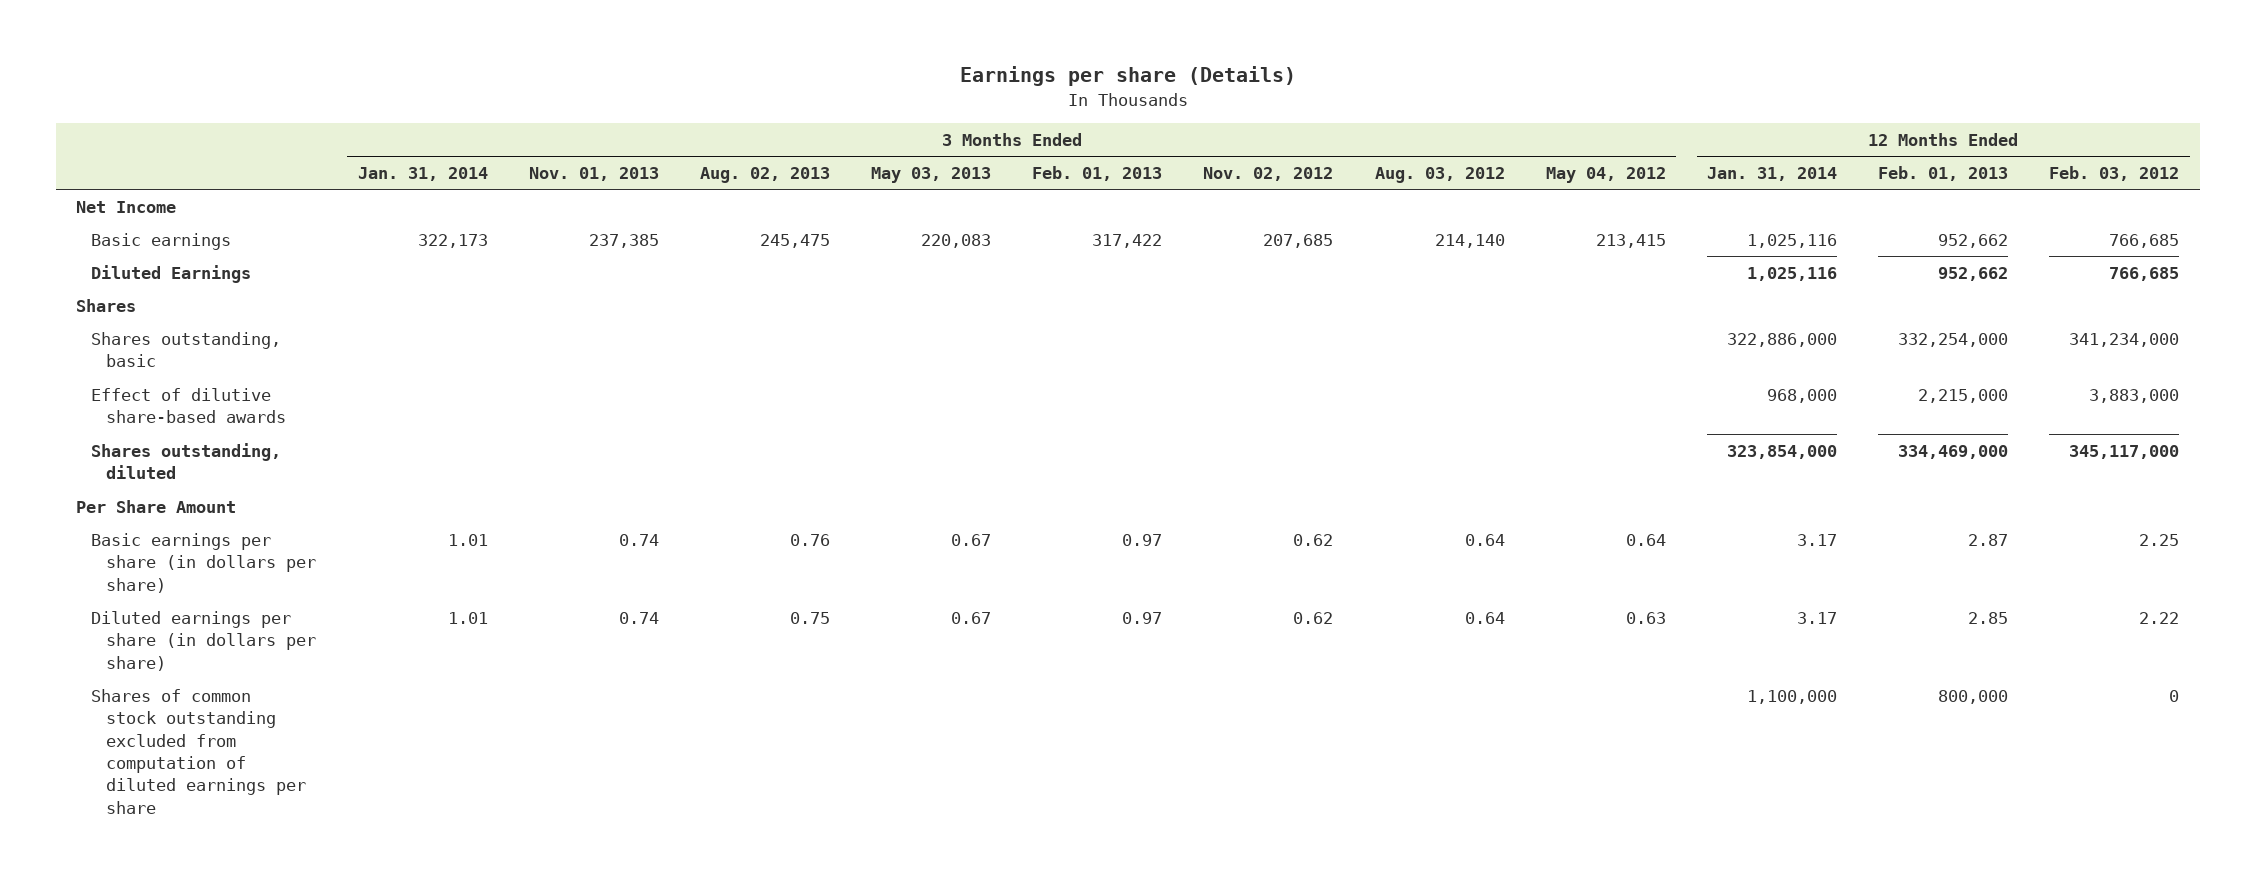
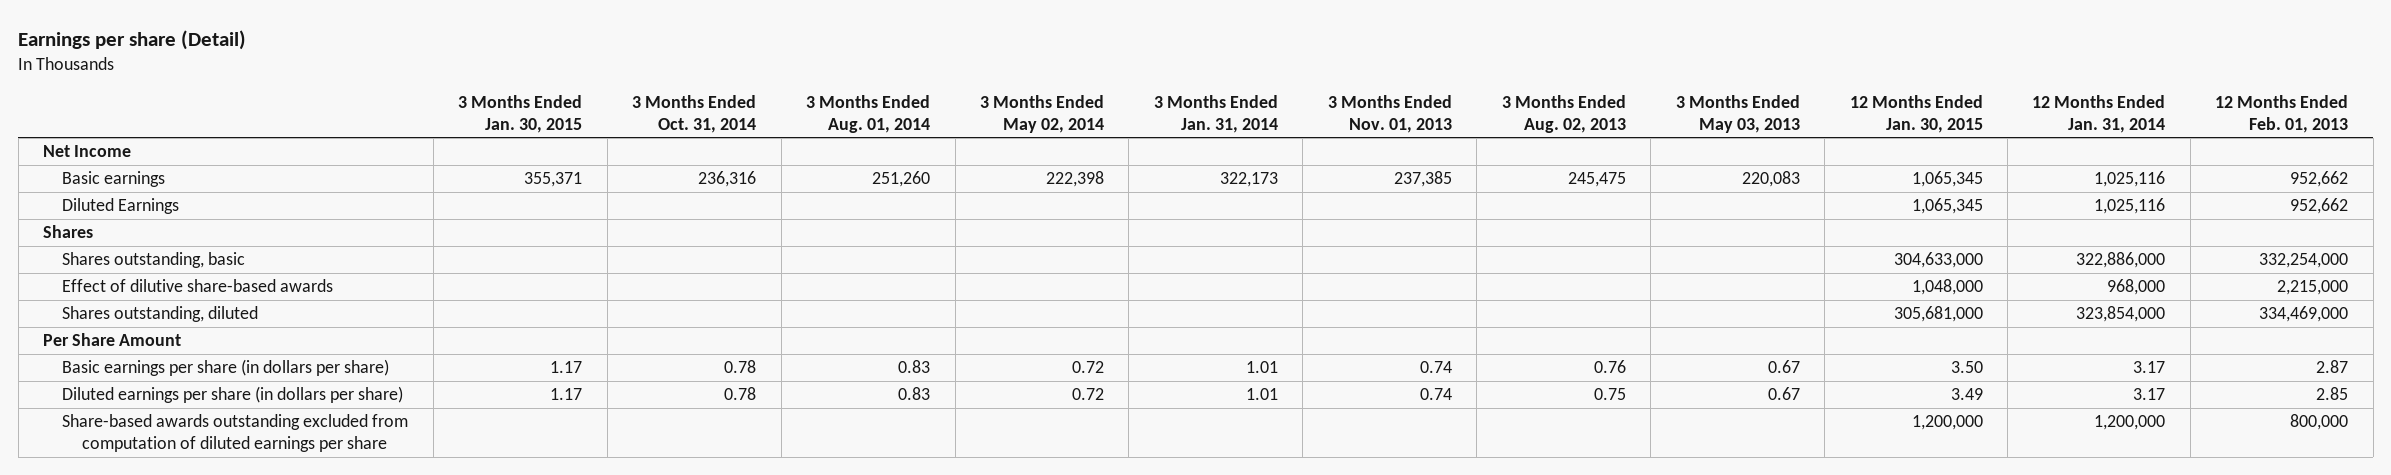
- Earnings per share (Details)
+ Earnings per share (Detail)
- | 3 Months Ended Jan. 31, 2014 | 3 Months Ended Nov. 01, 2013 | 3 Months Ended Aug. 02, 2013 | 3 Months Ended May 03, 2013 | 3 Months Ended Feb. 01, 2013 | 3 Months Ended Nov. 02, 2012 | 3 Months Ended Aug. 03, 2012 | 3 Months Ended May 04, 2012 | 12 Months Ended Jan. 31, 2014 | 12 Months Ended Feb. 01, 2013 | 12 Months Ended Feb. 03, 2012
+ | 3 Months Ended Jan. 30, 2015 | 3 Months Ended Oct. 31, 2014 | 3 Months Ended Aug. 01, 2014 | 3 Months Ended May 02, 2014 | 3 Months Ended Jan. 31, 2014 | 3 Months Ended Nov. 01, 2013 | 3 Months Ended Aug. 02, 2013 | 3 Months Ended May 03, 2013 | 12 Months Ended Jan. 30, 2015 | 12 Months Ended Jan. 31, 2014 | 12 Months Ended Feb. 01, 2013
- Shares of common stock outstanding excluded from computation of diluted earnings per share | | | | | | | | | 1,100,000 | 800,000 | 0
+ Share-based awards outstanding excluded from computation of diluted earnings per share | | | | | | | | | 1,200,000 | 1,200,000 | 800,000

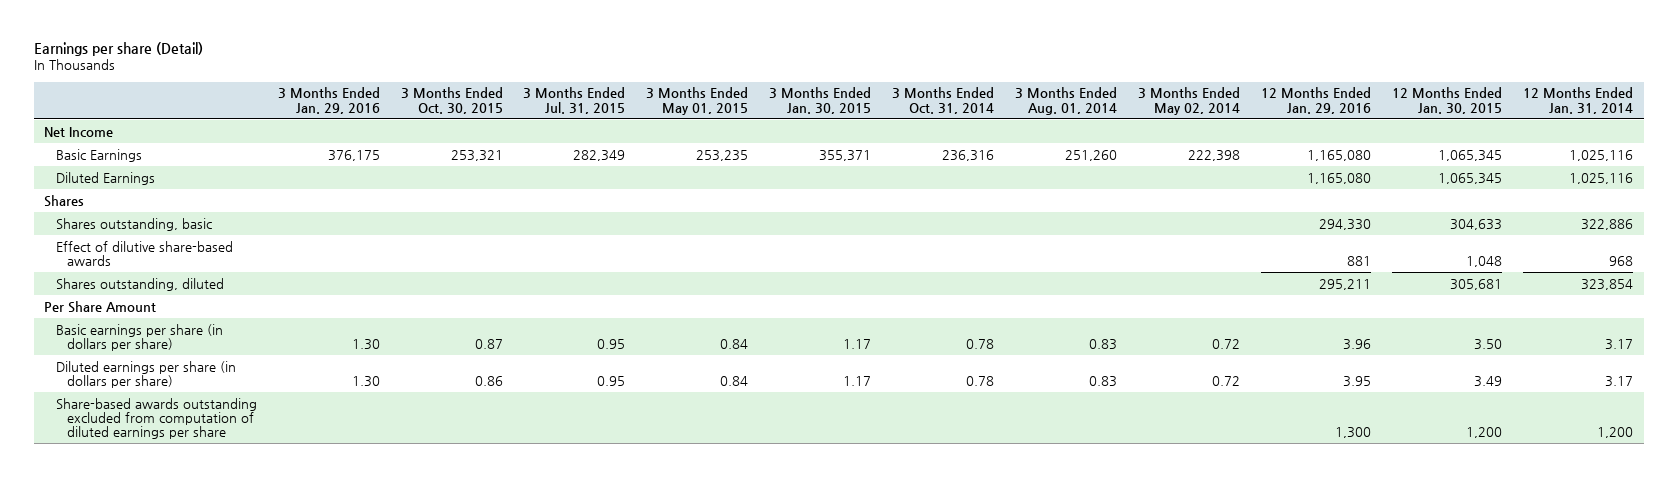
- | 3 Months Ended Jan. 30, 2015 | 3 Months Ended Oct. 31, 2014 | 3 Months Ended Aug. 01, 2014 | 3 Months Ended May 02, 2014 | 3 Months Ended Jan. 31, 2014 | 3 Months Ended Nov. 01, 2013 | 3 Months Ended Aug. 02, 2013 | 3 Months Ended May 03, 2013 | 12 Months Ended Jan. 30, 2015 | 12 Months Ended Jan. 31, 2014 | 12 Months Ended Feb. 01, 2013
+ | 3 Months Ended Jan. 29, 2016 | 3 Months Ended Oct. 30, 2015 | 3 Months Ended Jul. 31, 2015 | 3 Months Ended May 01, 2015 | 3 Months Ended Jan. 30, 2015 | 3 Months Ended Oct. 31, 2014 | 3 Months Ended Aug. 01, 2014 | 3 Months Ended May 02, 2014 | 12 Months Ended Jan. 29, 2016 | 12 Months Ended Jan. 30, 2015 | 12 Months Ended Jan. 31, 2014
- Basic earnings | 355,371 | 236,316 | 251,260 | 222,398 | 322,173 | 237,385 | 245,475 | 220,083 | 1,065,345 | 1,025,116 | 952,662
+ Basic Earnings | 376,175 | 253,321 | 282,349 | 253,235 | 355,371 | 236,316 | 251,260 | 222,398 | 1,165,080 | 1,065,345 | 1,025,116
- Shares outstanding, basic | | | | | | | | | 304,633,000 | 322,886,000 | 332,254,000
- Effect of dilutive share-based awards | | | | | | | | | 1,048,000 | 968,000 | 2,215,000
- Shares outstanding, diluted | | | | | | | | | 305,681,000 | 323,854,000 | 334,469,000
+ Shares outstanding, basic | | | | | | | | | 294,330 | 304,633 | 322,886
+ Effect of dilutive share-based awards | | | | | | | | | 881 | 1,048 | 968
+ Shares outstanding, diluted | | | | | | | | | 295,211 | 305,681 | 323,854
- Share-based awards outstanding excluded from computation of diluted earnings per share | | | | | | | | | 1,200,000 | 1,200,000 | 800,000
+ Share-based awards outstanding excluded from computation of diluted earnings per share | | | | | | | | | 1,300 | 1,200 | 1,200

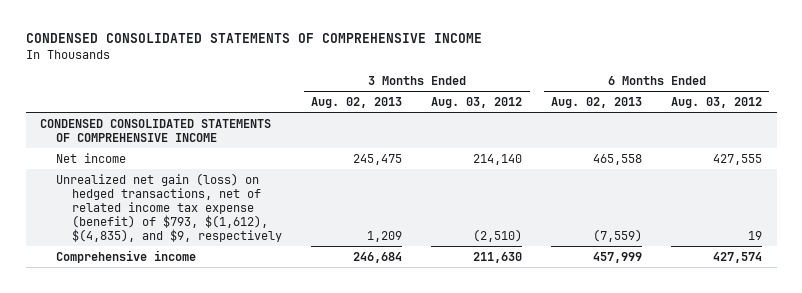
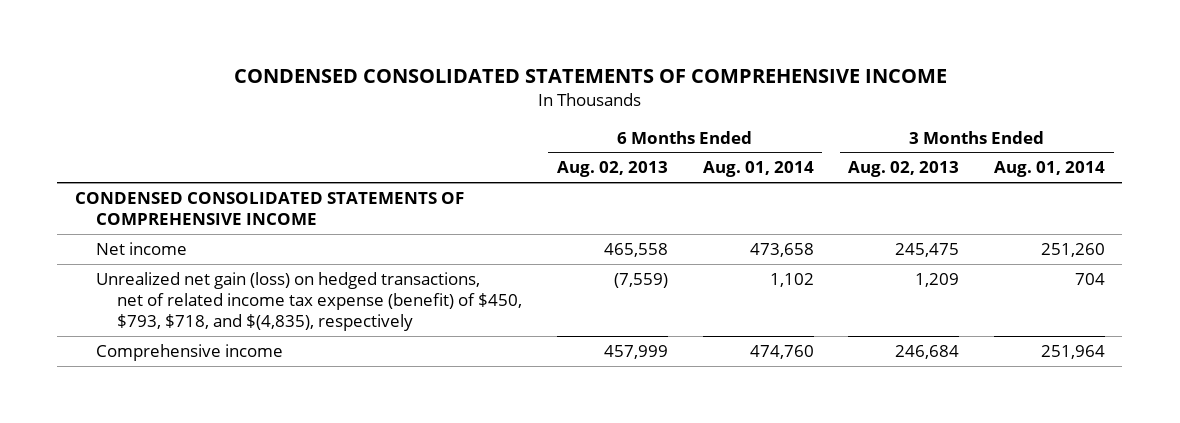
- | 3 Months Ended Aug. 02, 2013 | 3 Months Ended Aug. 03, 2012 | 6 Months Ended Aug. 02, 2013 | 6 Months Ended Aug. 03, 2012
+ | 6 Months Ended Aug. 02, 2013 | 6 Months Ended Aug. 01, 2014 | 3 Months Ended Aug. 02, 2013 | 3 Months Ended Aug. 01, 2014
- Unrealized net gain (loss) on hedged transactions, net of related income tax expense (benefit) of $793, $(1,612), $(4,835), and $9, respectively | 1,209 | (2,510) | (7,559) | 19
+ Unrealized net gain (loss) on hedged transactions, net of related income tax expense (benefit) of $450, $793, $718, and $(4,835), respectively | (7,559) | 1,102 | 1,209 | 704

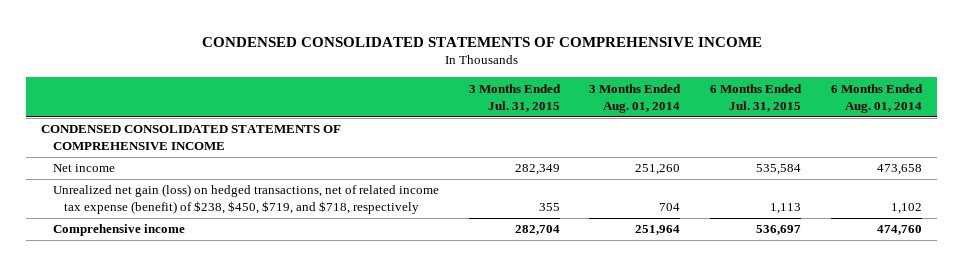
- | 6 Months Ended Aug. 02, 2013 | 6 Months Ended Aug. 01, 2014 | 3 Months Ended Aug. 02, 2013 | 3 Months Ended Aug. 01, 2014
+ | 3 Months Ended Jul. 31, 2015 | 3 Months Ended Aug. 01, 2014 | 6 Months Ended Jul. 31, 2015 | 6 Months Ended Aug. 01, 2014
- Unrealized net gain (loss) on hedged transactions, net of related income tax expense (benefit) of $450, $793, $718, and $(4,835), respectively | (7,559) | 1,102 | 1,209 | 704
+ Unrealized net gain (loss) on hedged transactions, net of related income tax expense (benefit) of $238, $450, $719, and $718, respectively | 355 | 704 | 1,113 | 1,102

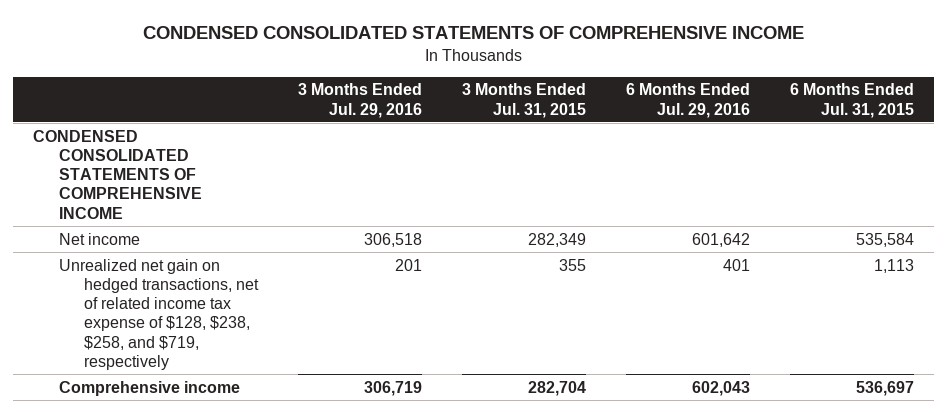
- | 3 Months Ended Jul. 31, 2015 | 3 Months Ended Aug. 01, 2014 | 6 Months Ended Jul. 31, 2015 | 6 Months Ended Aug. 01, 2014
+ | 3 Months Ended Jul. 29, 2016 | 3 Months Ended Jul. 31, 2015 | 6 Months Ended Jul. 29, 2016 | 6 Months Ended Jul. 31, 2015
- Unrealized net gain (loss) on hedged transactions, net of related income tax expense (benefit) of $238, $450, $719, and $718, respectively | 355 | 704 | 1,113 | 1,102
+ Unrealized net gain on hedged transactions, net of related income tax expense of $128, $238, $258, and $719, respectively | 201 | 355 | 401 | 1,113

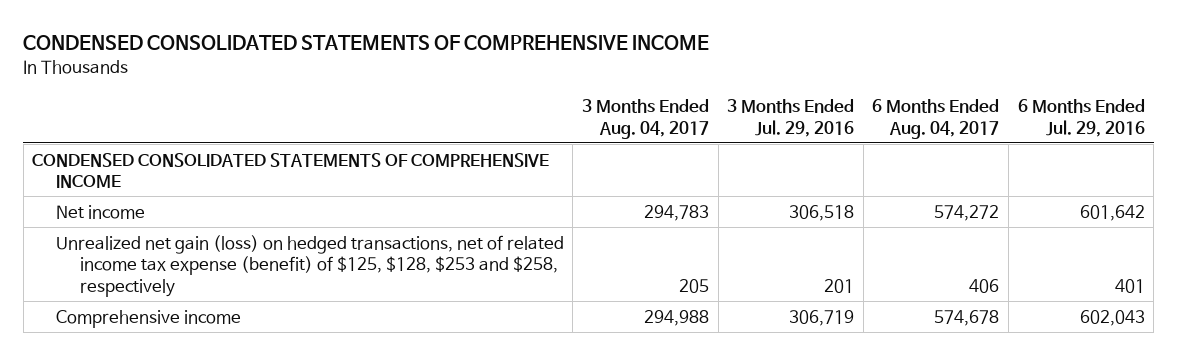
- | 3 Months Ended Jul. 29, 2016 | 3 Months Ended Jul. 31, 2015 | 6 Months Ended Jul. 29, 2016 | 6 Months Ended Jul. 31, 2015
+ | 3 Months Ended Aug. 04, 2017 | 3 Months Ended Jul. 29, 2016 | 6 Months Ended Aug. 04, 2017 | 6 Months Ended Jul. 29, 2016
- Unrealized net gain on hedged transactions, net of related income tax expense of $128, $238, $258, and $719, respectively | 201 | 355 | 401 | 1,113
+ Unrealized net gain (loss) on hedged transactions, net of related income tax expense (benefit) of $125, $128, $253 and $258, respectively | 205 | 201 | 406 | 401

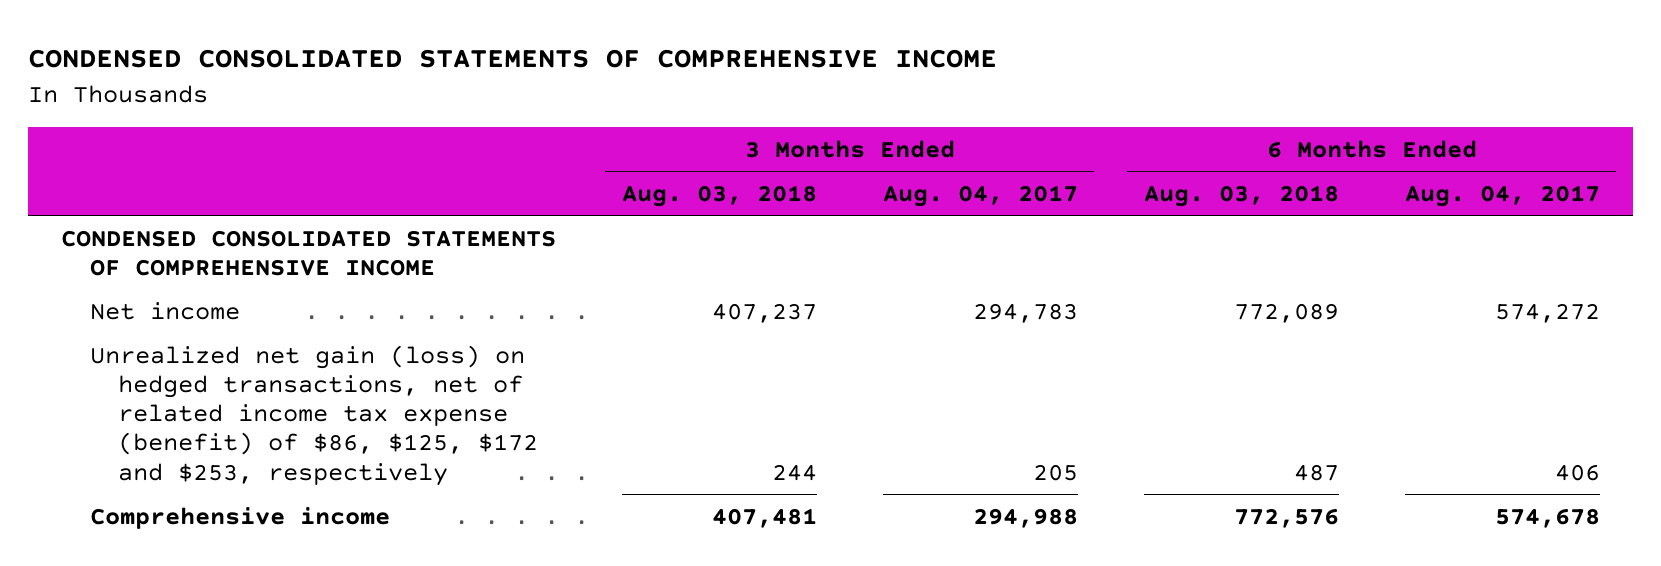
- | 3 Months Ended Aug. 04, 2017 | 3 Months Ended Jul. 29, 2016 | 6 Months Ended Aug. 04, 2017 | 6 Months Ended Jul. 29, 2016
+ | 3 Months Ended Aug. 03, 2018 | 3 Months Ended Aug. 04, 2017 | 6 Months Ended Aug. 03, 2018 | 6 Months Ended Aug. 04, 2017
- Unrealized net gain (loss) on hedged transactions, net of related income tax expense (benefit) of $125, $128, $253 and $258, respectively | 205 | 201 | 406 | 401
+ Unrealized net gain (loss) on hedged transactions, net of related income tax expense (benefit) of $86, $125, $172 and $253, respectively | 244 | 205 | 487 | 406

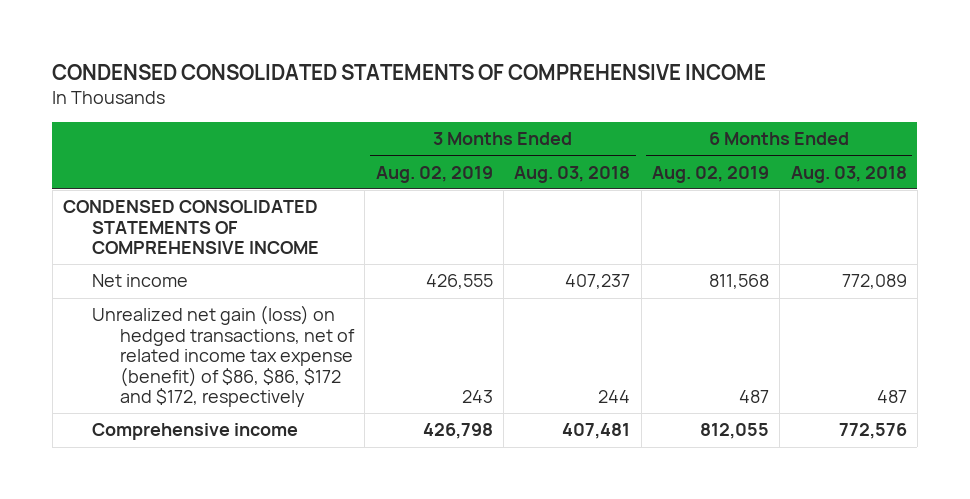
- | 3 Months Ended Aug. 03, 2018 | 3 Months Ended Aug. 04, 2017 | 6 Months Ended Aug. 03, 2018 | 6 Months Ended Aug. 04, 2017
+ | 3 Months Ended Aug. 02, 2019 | 3 Months Ended Aug. 03, 2018 | 6 Months Ended Aug. 02, 2019 | 6 Months Ended Aug. 03, 2018
- Unrealized net gain (loss) on hedged transactions, net of related income tax expense (benefit) of $86, $125, $172 and $253, respectively | 244 | 205 | 487 | 406
+ Unrealized net gain (loss) on hedged transactions, net of related income tax expense (benefit) of $86, $86, $172 and $172, respectively | 243 | 244 | 487 | 487

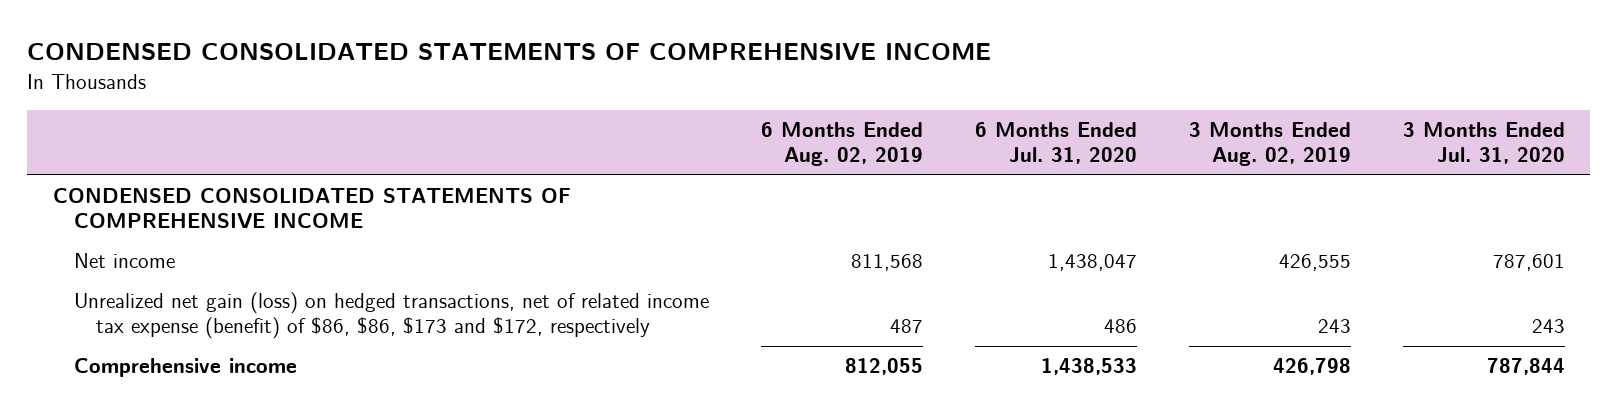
- | 3 Months Ended Aug. 02, 2019 | 3 Months Ended Aug. 03, 2018 | 6 Months Ended Aug. 02, 2019 | 6 Months Ended Aug. 03, 2018
+ | 6 Months Ended Aug. 02, 2019 | 6 Months Ended Jul. 31, 2020 | 3 Months Ended Aug. 02, 2019 | 3 Months Ended Jul. 31, 2020
- Unrealized net gain (loss) on hedged transactions, net of related income tax expense (benefit) of $86, $86, $172 and $172, respectively | 243 | 244 | 487 | 487
+ Unrealized net gain (loss) on hedged transactions, net of related income tax expense (benefit) of $86, $86, $173 and $172, respectively | 487 | 486 | 243 | 243

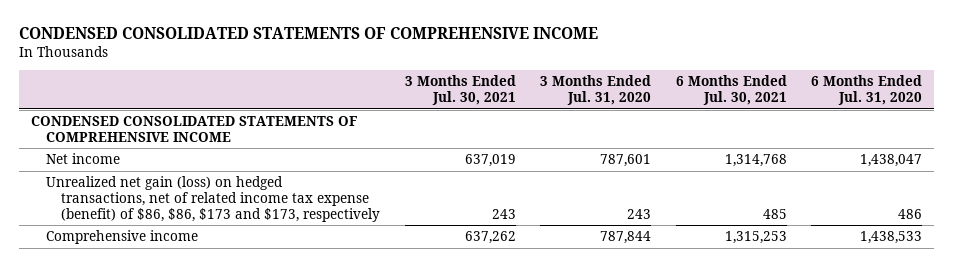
- | 6 Months Ended Aug. 02, 2019 | 6 Months Ended Jul. 31, 2020 | 3 Months Ended Aug. 02, 2019 | 3 Months Ended Jul. 31, 2020
+ | 3 Months Ended Jul. 30, 2021 | 3 Months Ended Jul. 31, 2020 | 6 Months Ended Jul. 30, 2021 | 6 Months Ended Jul. 31, 2020
- Unrealized net gain (loss) on hedged transactions, net of related income tax expense (benefit) of $86, $86, $173 and $172, respectively | 487 | 486 | 243 | 243
+ Unrealized net gain (loss) on hedged transactions, net of related income tax expense (benefit) of $86, $86, $173 and $173, respectively | 243 | 243 | 485 | 486

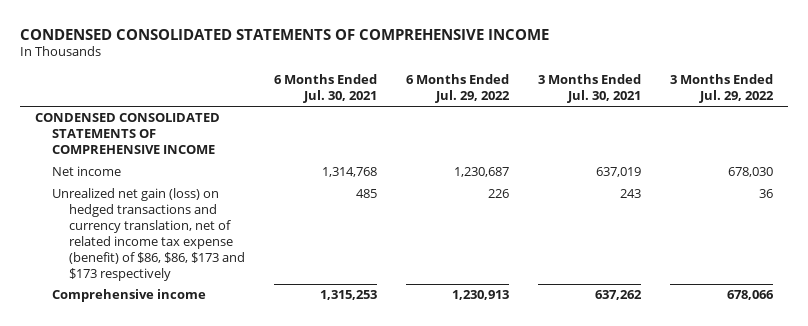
- | 3 Months Ended Jul. 30, 2021 | 3 Months Ended Jul. 31, 2020 | 6 Months Ended Jul. 30, 2021 | 6 Months Ended Jul. 31, 2020
+ | 6 Months Ended Jul. 30, 2021 | 6 Months Ended Jul. 29, 2022 | 3 Months Ended Jul. 30, 2021 | 3 Months Ended Jul. 29, 2022
- Unrealized net gain (loss) on hedged transactions, net of related income tax expense (benefit) of $86, $86, $173 and $173, respectively | 243 | 243 | 485 | 486
+ Unrealized net gain (loss) on hedged transactions and currency translation, net of related income tax expense (benefit) of $86, $86, $173 and $173 respectively | 485 | 226 | 243 | 36

